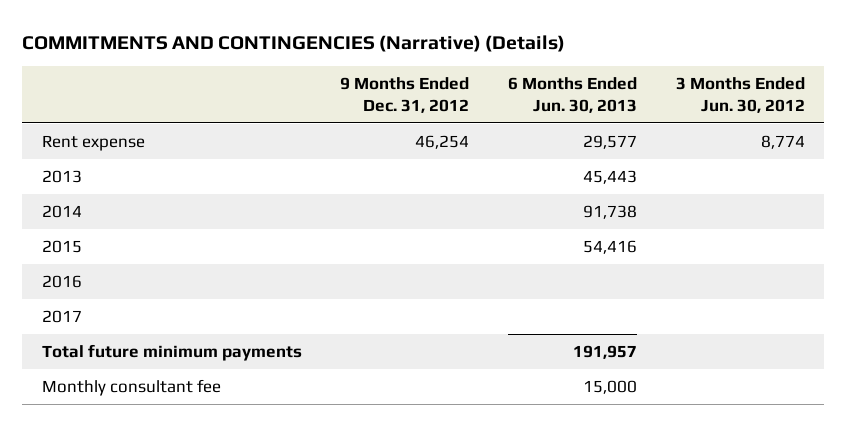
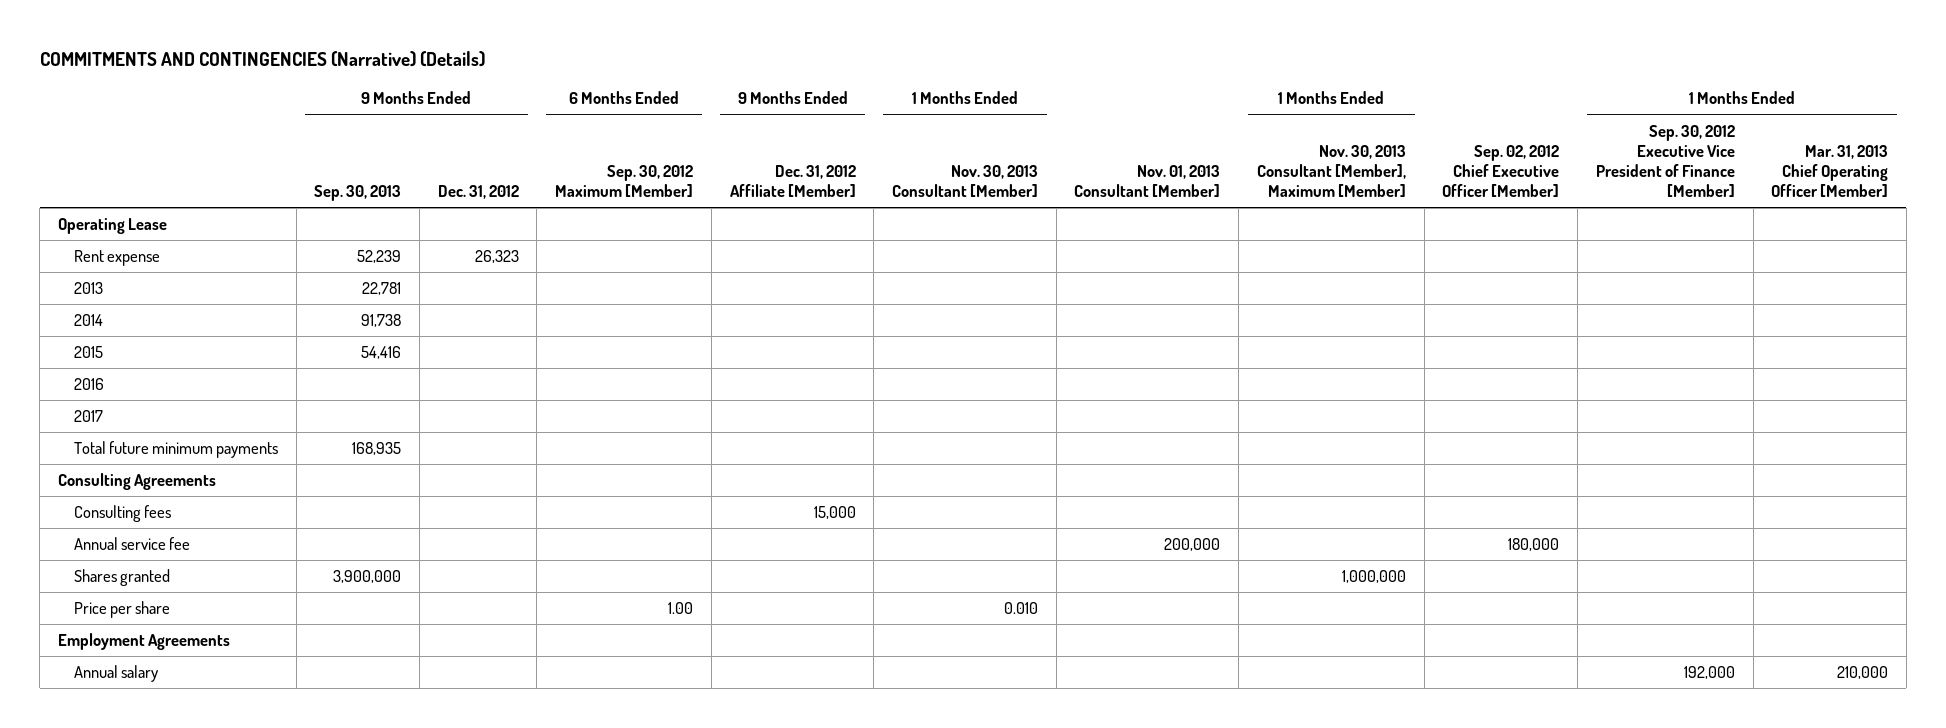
- | 9 Months Ended Dec. 31, 2012 | 6 Months Ended Jun. 30, 2013 | 3 Months Ended Jun. 30, 2012
+ | 9 Months Ended Sep. 30, 2013 | 9 Months Ended Dec. 31, 2012 | 6 Months Ended Sep. 30, 2012 Maximum [Member] | 9 Months Ended Dec. 31, 2012 Affiliate [Member] | 1 Months Ended Nov. 30, 2013 Consultant [Member] | Nov. 01, 2013 Consultant [Member] | 1 Months Ended Nov. 30, 2013 Consultant [Member], Maximum [Member] | Sep. 02, 2012 Chief Executive Officer [Member] | 1 Months Ended Sep. 30, 2012 Executive Vice President of Finance [Member] | 1 Months Ended Mar. 31, 2013 Chief Operating Officer [Member]
- Rent expense | 46,254 | 29,577 | 8,774
+ Operating Lease
+ Rent expense | 52,239 | 26,323 | | | | | | | |
- Monthly consultant fee | | 15,000 |
+ Consulting Agreements
+ Consulting fees | | | | 15,000 | | | | | |
+ Annual service fee | | | | | | 200,000 | | 180,000 | |
+ Shares granted | 3,900,000 | | | | | | 1,000,000 | | |
+ Price per share | | | 1.00 | | 0.010 | | | | |
+ Employment Agreements
+ Annual salary | | | | | | | | | 192,000 | 210,000

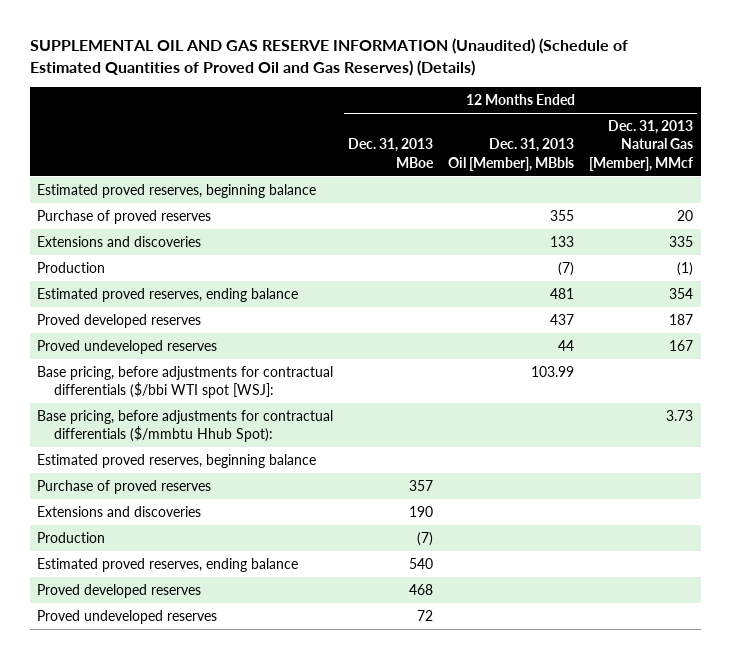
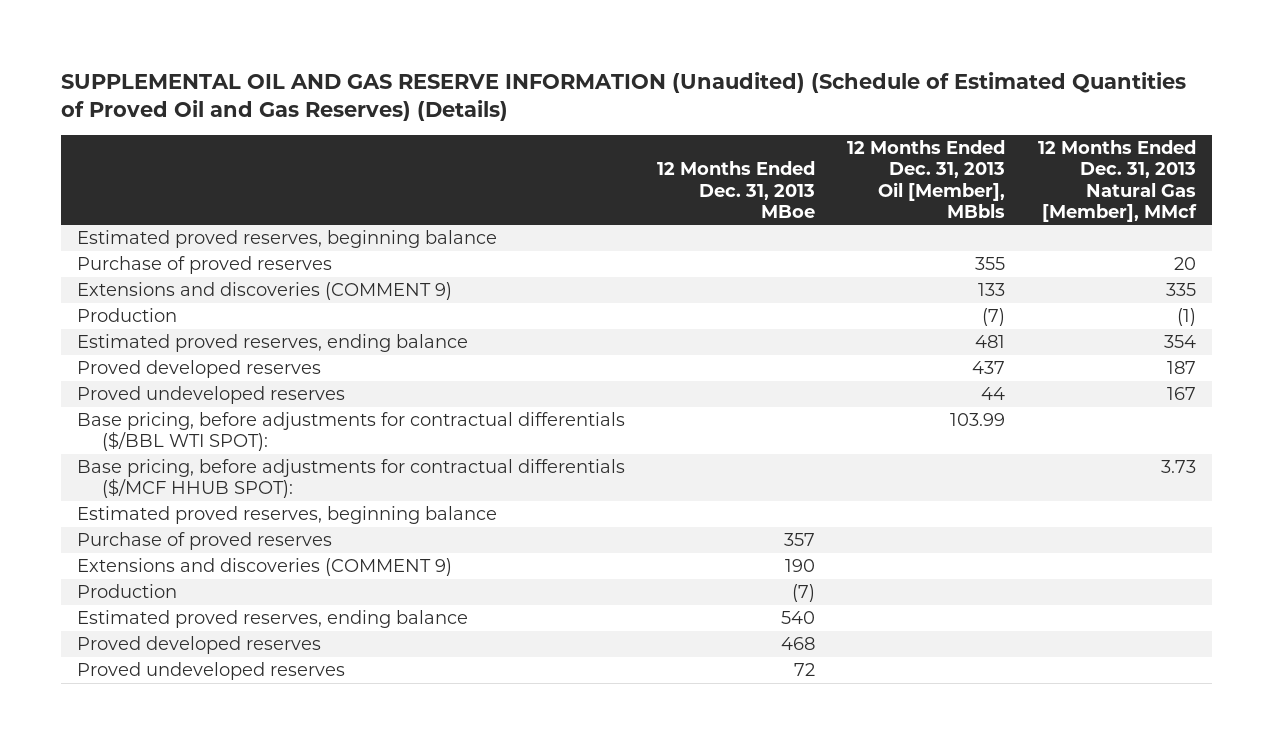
- Extensions and discoveries | | 133 | 335
+ Extensions and discoveries (COMMENT 9) | | 133 | 335
- Base pricing, before adjustments for contractual differentials ($/bbi WTI spot [WSJ]: | | 103.99 |
- Base pricing, before adjustments for contractual differentials ($/mmbtu Hhub Spot): | | | 3.73
+ Base pricing, before adjustments for contractual differentials ($/BBL WTI SPOT): | | 103.99 |
+ Base pricing, before adjustments for contractual differentials ($/MCF HHUB SPOT): | | | 3.73
- Extensions and discoveries | 190 | |
+ Extensions and discoveries (COMMENT 9) | 190 | |

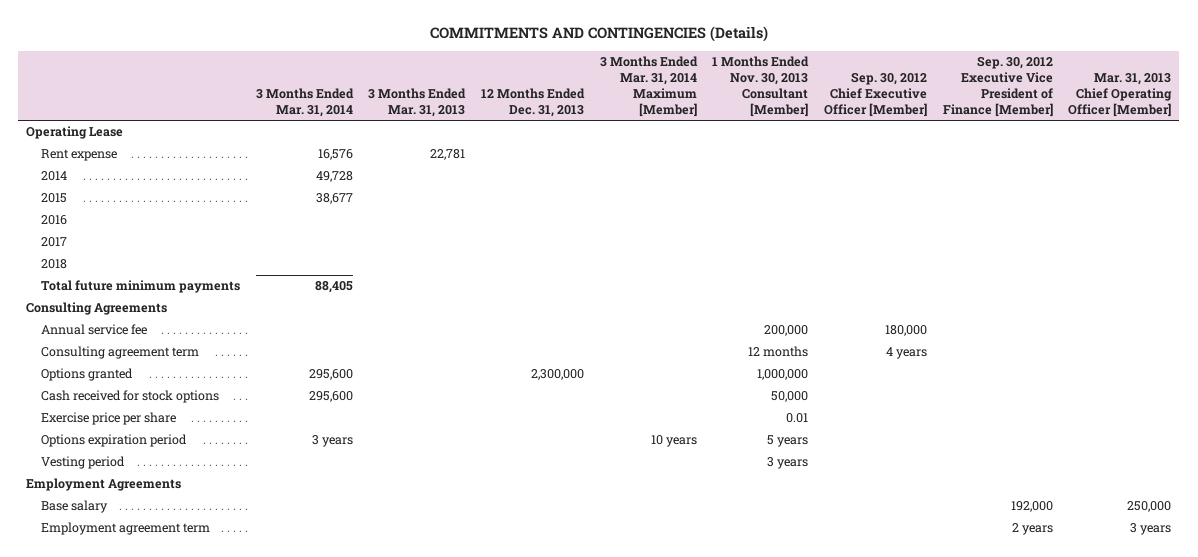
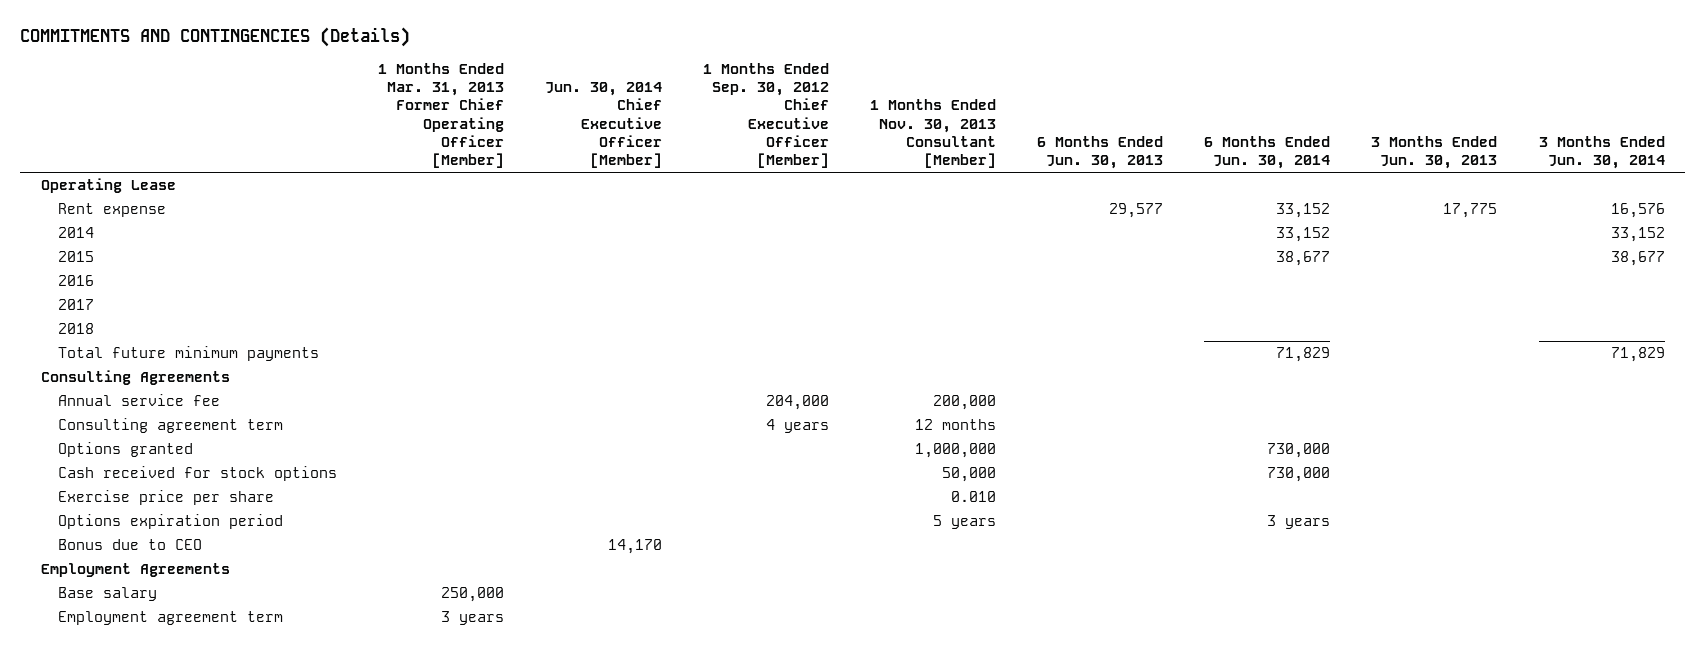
- | 3 Months Ended Mar. 31, 2014 | 3 Months Ended Mar. 31, 2013 | 12 Months Ended Dec. 31, 2013 | 3 Months Ended Mar. 31, 2014 Maximum [Member] | 1 Months Ended Nov. 30, 2013 Consultant [Member] | Sep. 30, 2012 Chief Executive Officer [Member] | Sep. 30, 2012 Executive Vice President of Finance [Member] | Mar. 31, 2013 Chief Operating Officer [Member]
+ | 1 Months Ended Mar. 31, 2013 Former Chief Operating Officer [Member] | Jun. 30, 2014 Chief Executive Officer [Member] | 1 Months Ended Sep. 30, 2012 Chief Executive Officer [Member] | 1 Months Ended Nov. 30, 2013 Consultant [Member] | 6 Months Ended Jun. 30, 2013 | 6 Months Ended Jun. 30, 2014 | 3 Months Ended Jun. 30, 2013 | 3 Months Ended Jun. 30, 2014
- Exercise price per share | | | | | 0.01 | | |
+ Exercise price per share | | | | 0.010 | | | |
- Vesting period | | | | | 3 years | | |
+ Bonus due to CEO | | 14,170 | | | | | |

